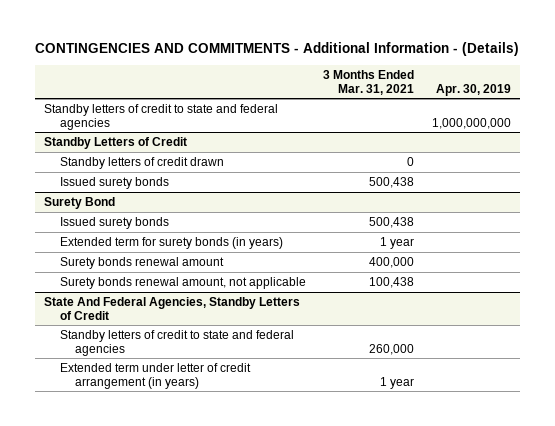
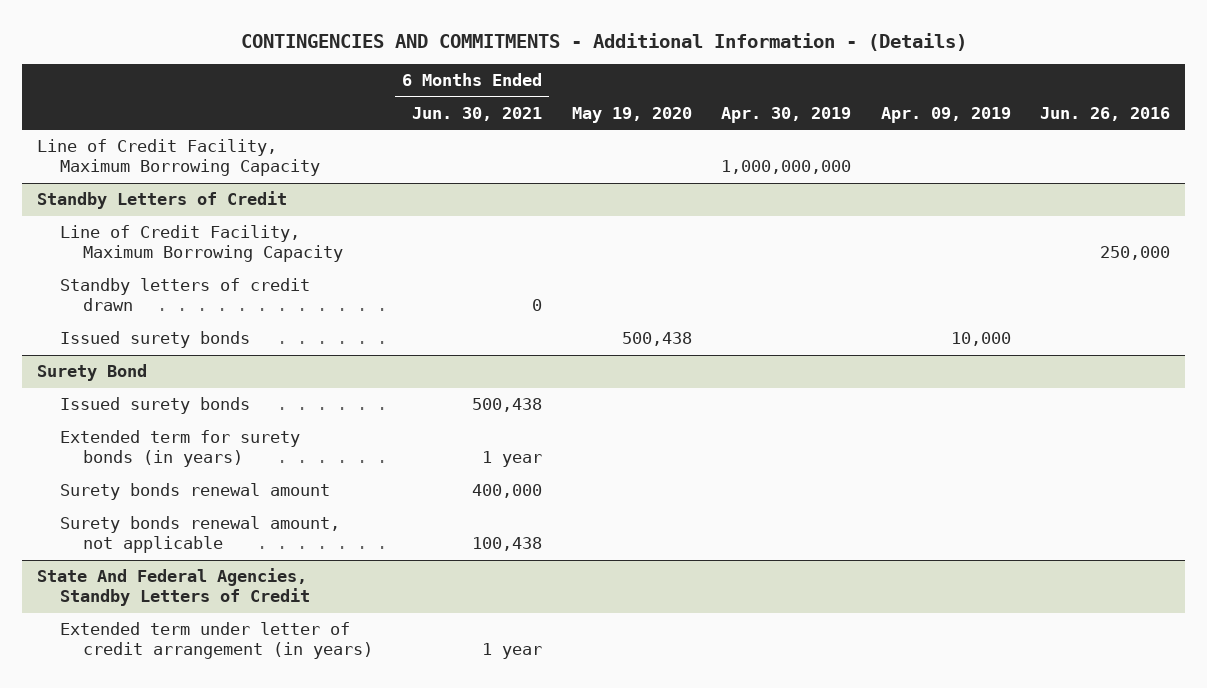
- | 3 Months Ended Mar. 31, 2021 | Apr. 30, 2019
+ | 6 Months Ended Jun. 30, 2021 | May 19, 2020 | Apr. 30, 2019 | Apr. 09, 2019 | Jun. 26, 2016
- Standby letters of credit to state and federal agencies | | 1,000,000,000
+ Line of Credit Facility, Maximum Borrowing Capacity | | | 1,000,000,000 | |
@ Standby Letters of Credit
+ Line of Credit Facility, Maximum Borrowing Capacity | | | | | 250,000
@ State And Federal Agencies, Standby Letters of Credit
- Standby letters of credit to state and federal agencies | 260,000 |

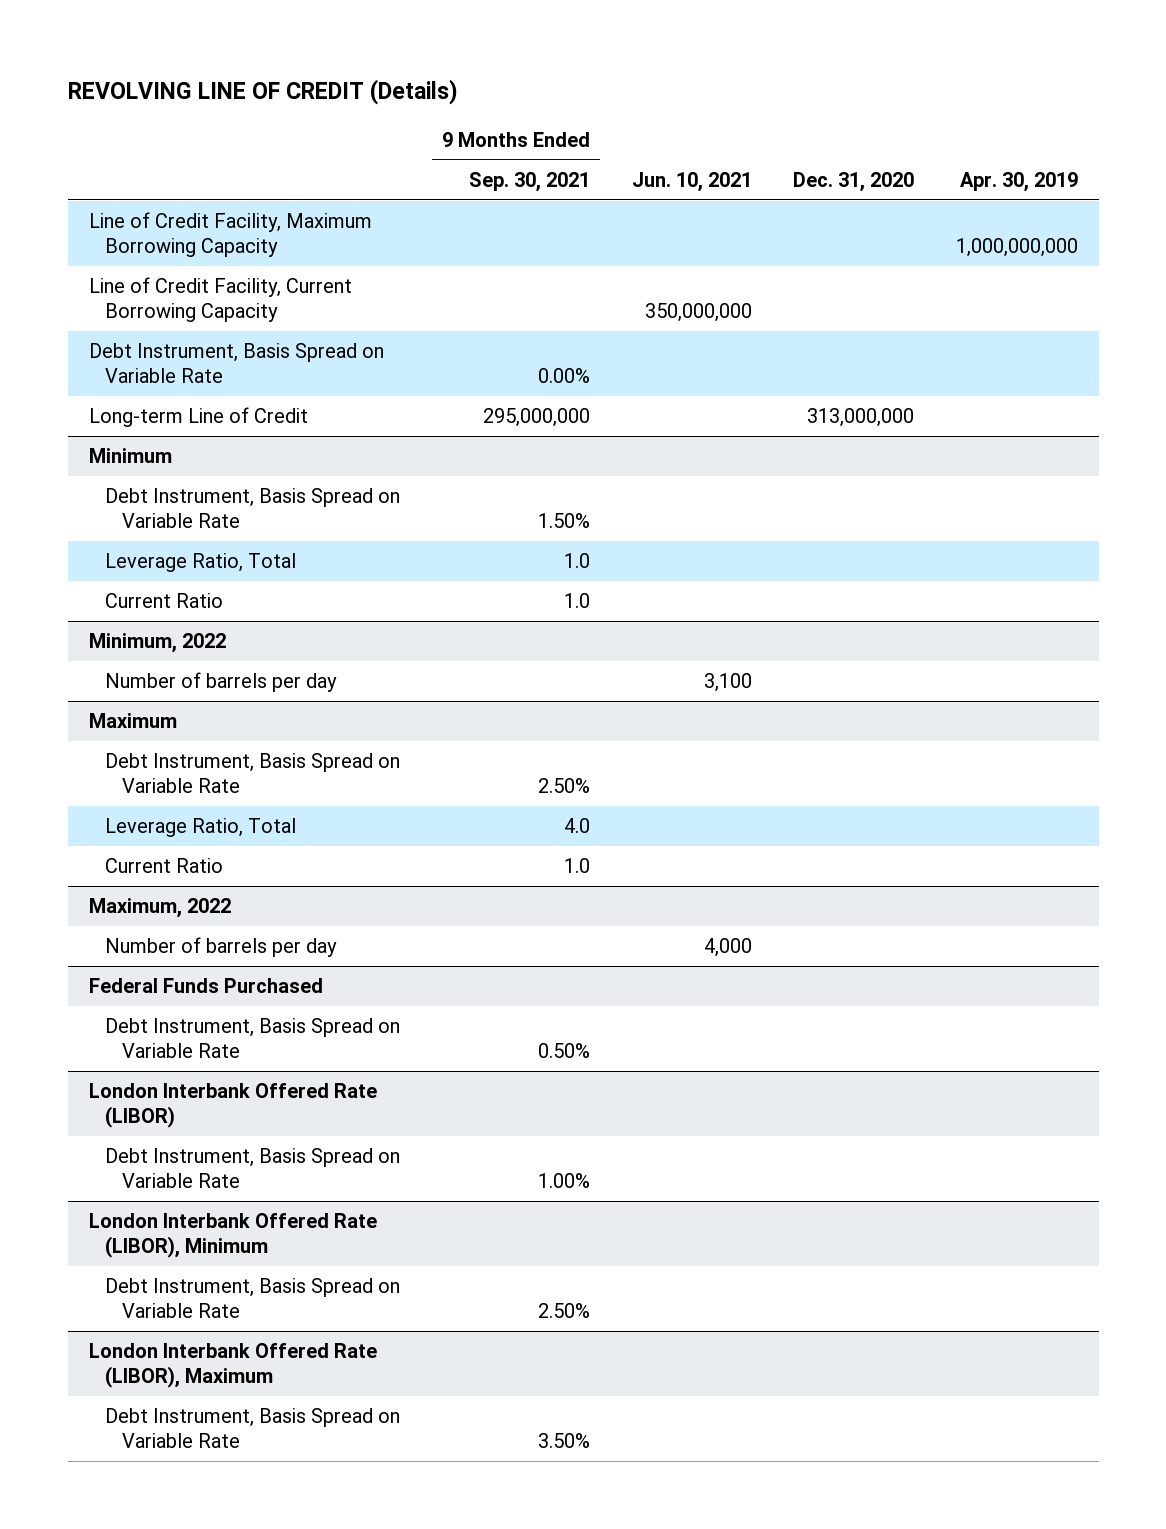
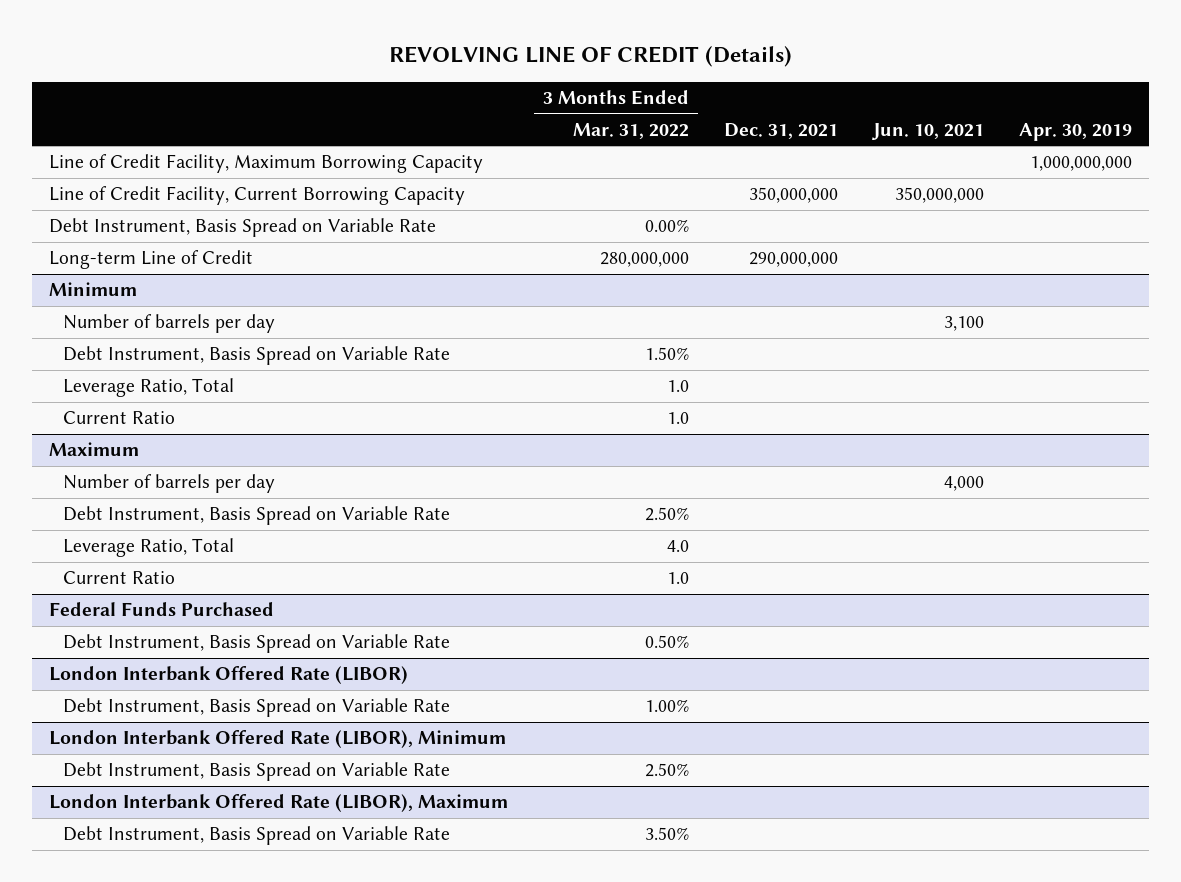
- | 9 Months Ended Sep. 30, 2021 | Jun. 10, 2021 | Dec. 31, 2020 | Apr. 30, 2019
+ | 3 Months Ended Mar. 31, 2022 | Dec. 31, 2021 | Jun. 10, 2021 | Apr. 30, 2019
@ Minimum
+ Number of barrels per day | | | 3,100 |
- Minimum, 2022
- Number of barrels per day | | 3,100 | |
@ Maximum
+ Number of barrels per day | | | 4,000 |
- Maximum, 2022
- Number of barrels per day | | 4,000 | |

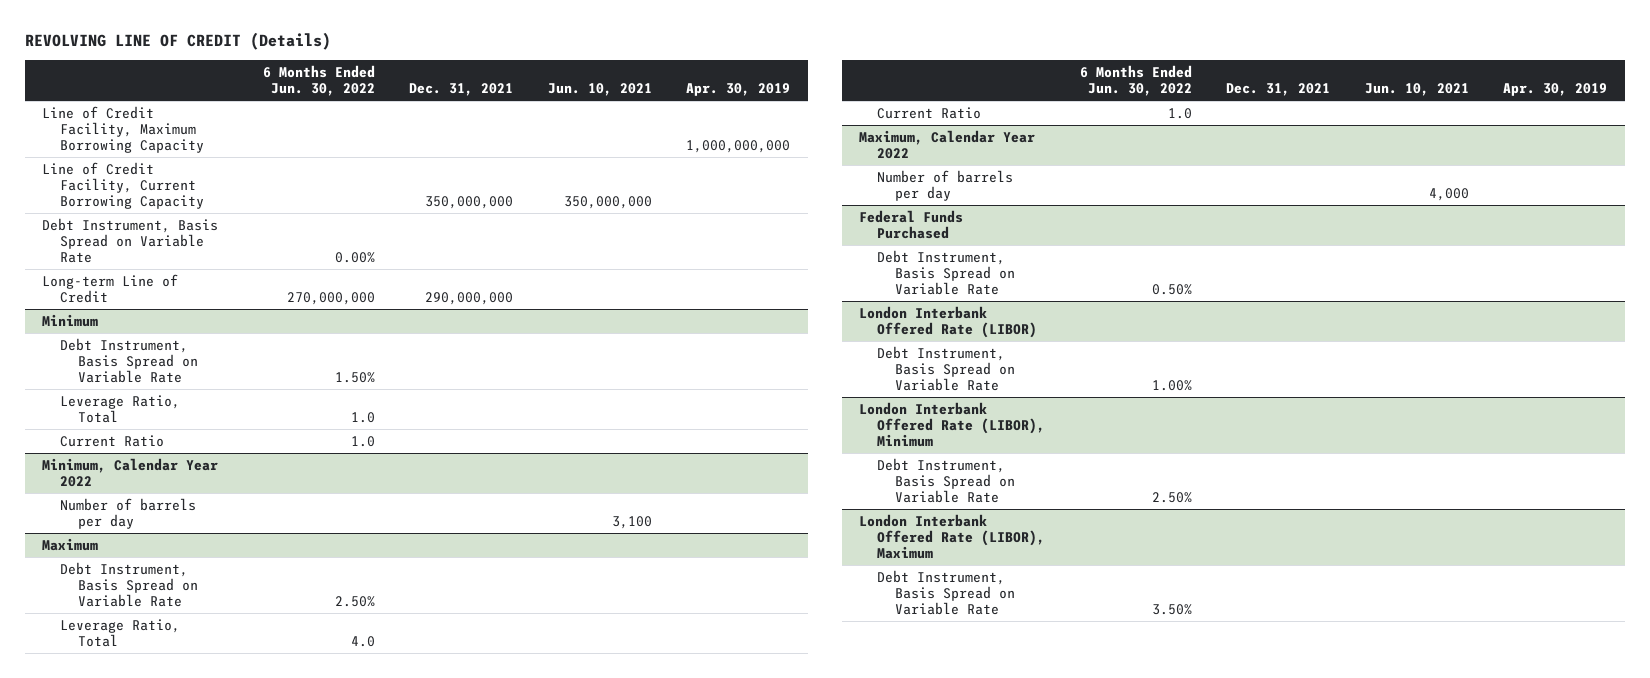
- | 3 Months Ended Mar. 31, 2022 | Dec. 31, 2021 | Jun. 10, 2021 | Apr. 30, 2019
+ | 6 Months Ended Jun. 30, 2022 | Dec. 31, 2021 | Jun. 10, 2021 | Apr. 30, 2019
@ Minimum
- Number of barrels per day | | | 3,100 |
+ Minimum, Calendar Year 2022
+ Number of barrels per day | | | 3,100 |
@ Maximum
- Number of barrels per day | | | 4,000 |
+ Maximum, Calendar Year 2022
+ Number of barrels per day | | | 4,000 |

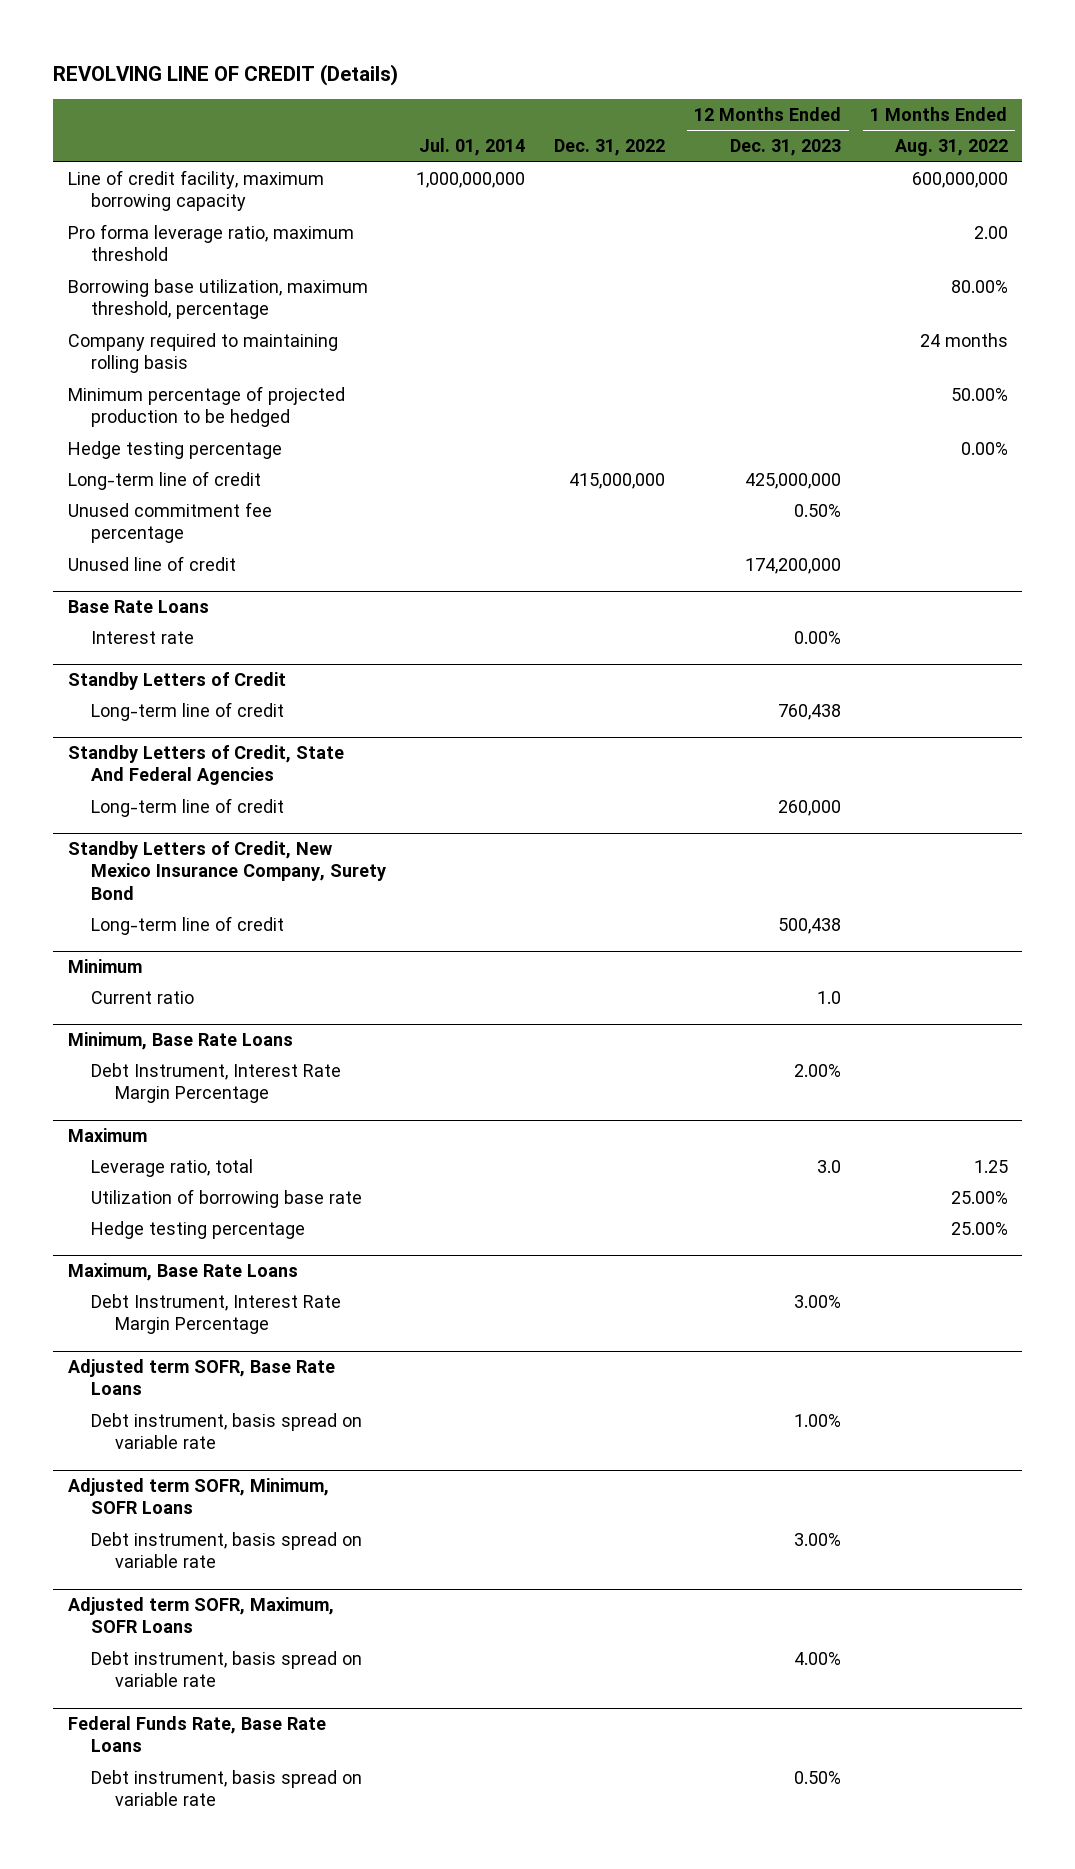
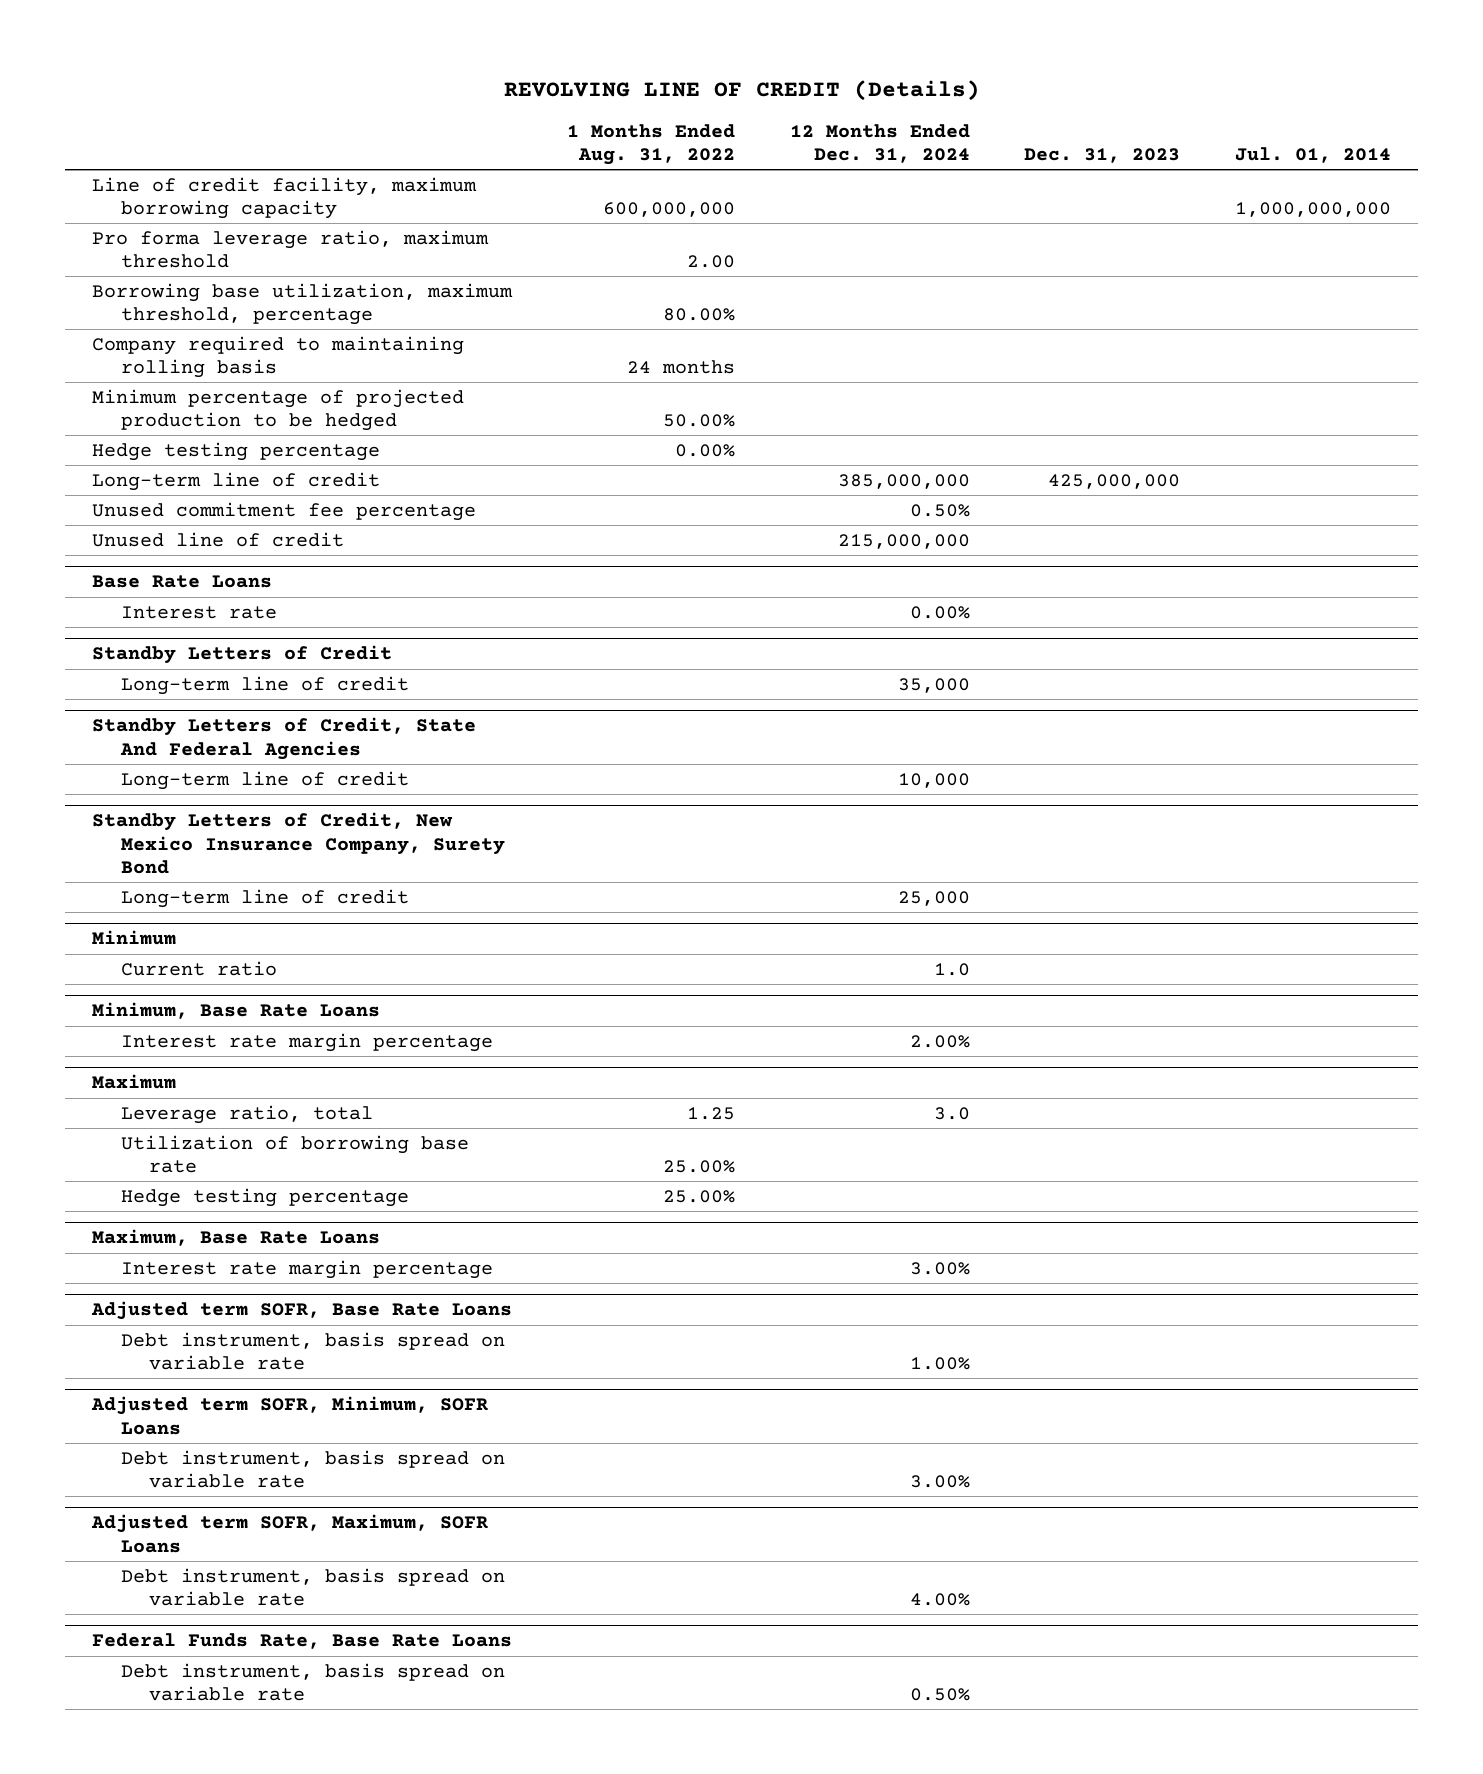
- | Jul. 01, 2014 | Dec. 31, 2022 | 12 Months Ended Dec. 31, 2023 | 1 Months Ended Aug. 31, 2022
+ | 1 Months Ended Aug. 31, 2022 | 12 Months Ended Dec. 31, 2024 | Dec. 31, 2023 | Jul. 01, 2014
@ Minimum, Base Rate Loans
- Debt Instrument, Interest Rate Margin Percentage | | | 2.00% |
+ Interest rate margin percentage | | 2.00% | |
@ Maximum, Base Rate Loans
- Debt Instrument, Interest Rate Margin Percentage | | | 3.00% |
+ Interest rate margin percentage | | 3.00% | |

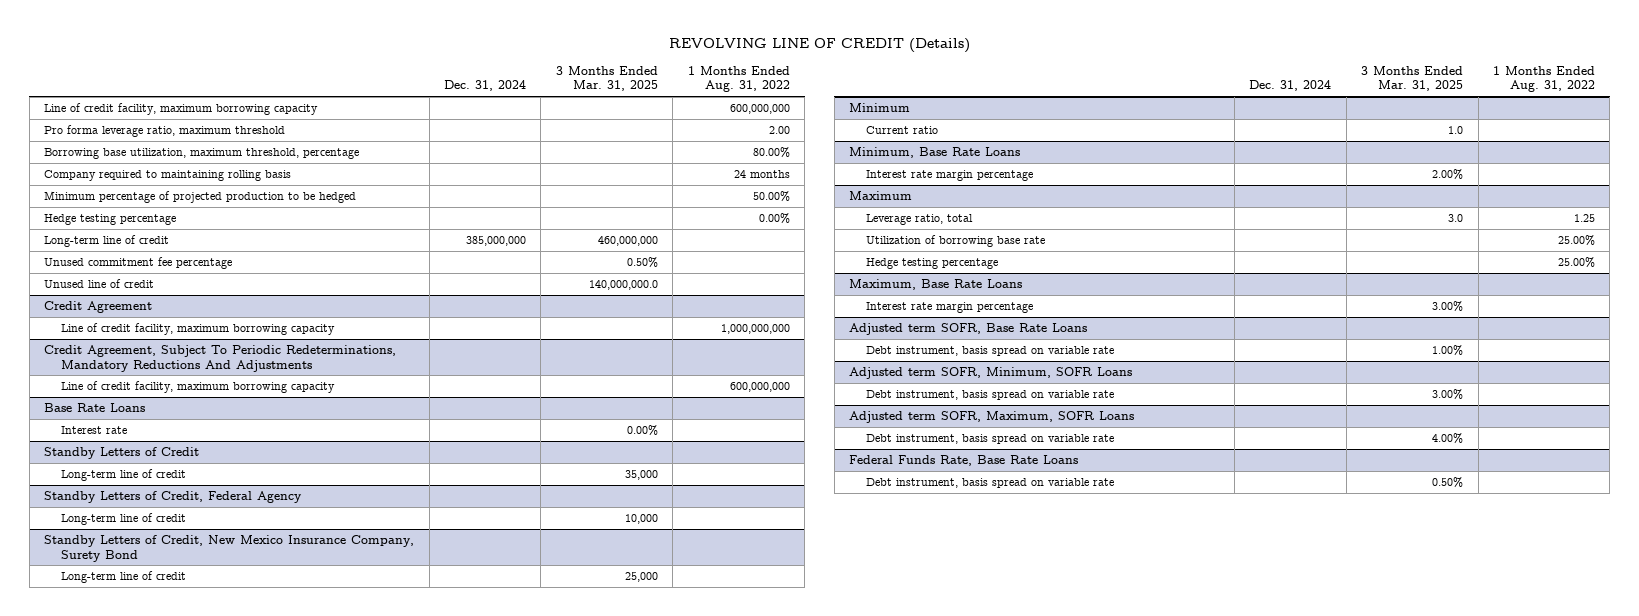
- | 1 Months Ended Aug. 31, 2022 | 12 Months Ended Dec. 31, 2024 | Dec. 31, 2023 | Jul. 01, 2014
+ | Dec. 31, 2024 | 3 Months Ended Mar. 31, 2025 | 1 Months Ended Aug. 31, 2022
+ Credit Agreement
+ Line of credit facility, maximum borrowing capacity | | | 1,000,000,000
+ Credit Agreement, Subject To Periodic Redeterminations, Mandatory Reductions And Adjustments
+ Line of credit facility, maximum borrowing capacity | | | 600,000,000
- Standby Letters of Credit, State And Federal Agencies
+ Standby Letters of Credit, Federal Agency

